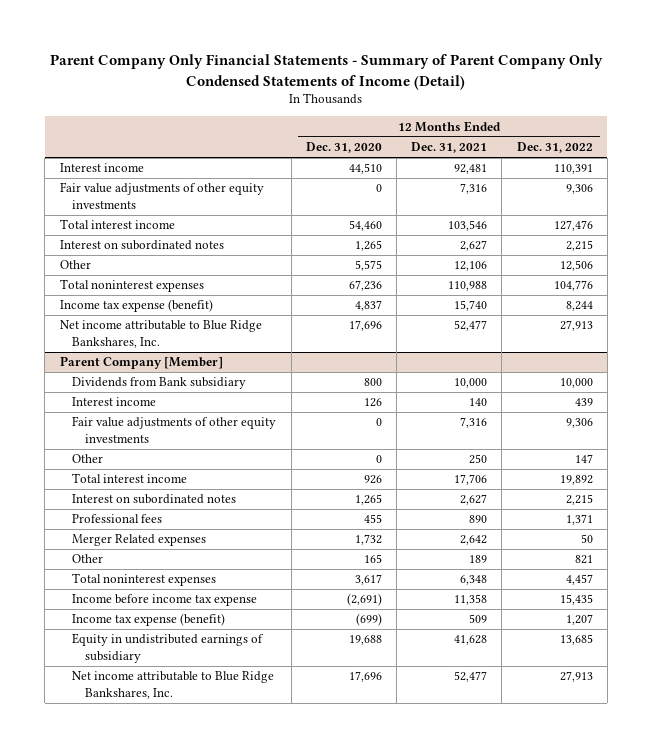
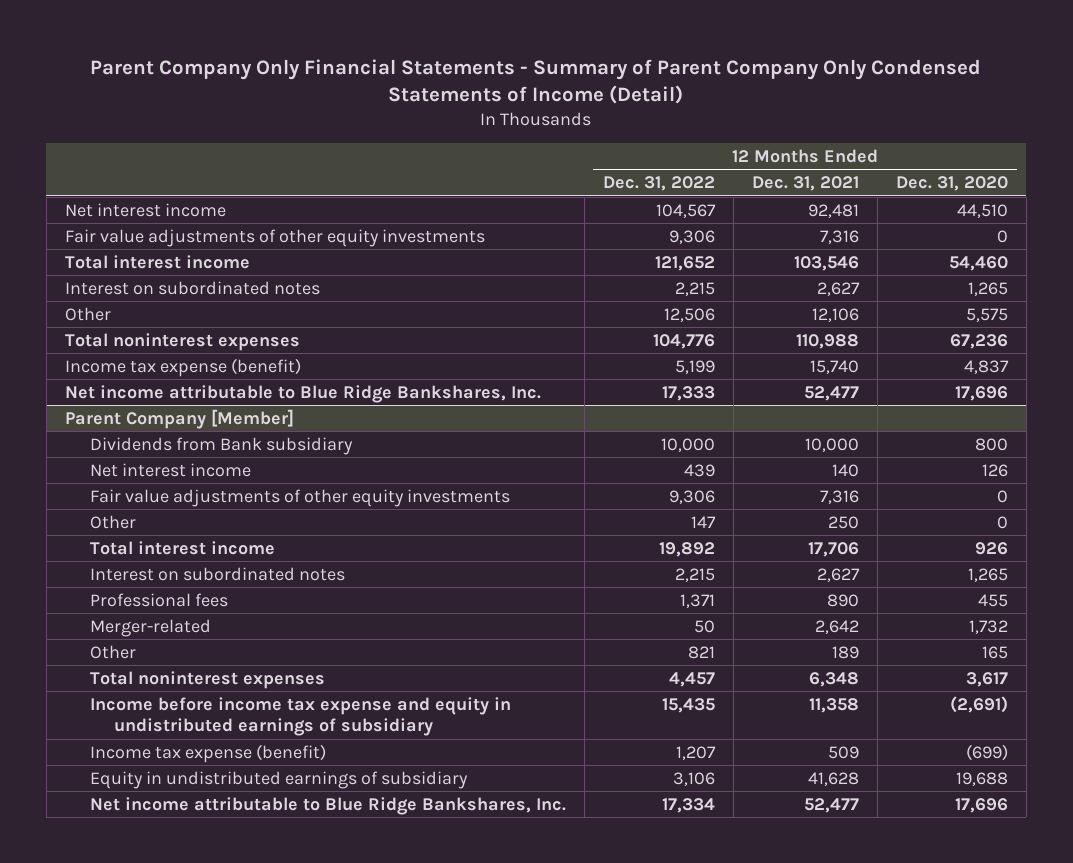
- | 12 Months Ended Dec. 31, 2020 | 12 Months Ended Dec. 31, 2021 | 12 Months Ended Dec. 31, 2022
+ | 12 Months Ended Dec. 31, 2022 | 12 Months Ended Dec. 31, 2021 | 12 Months Ended Dec. 31, 2020
- Interest income | 44,510 | 92,481 | 110,391
+ Net interest income | 104,567 | 92,481 | 44,510
- Total interest income | 54,460 | 103,546 | 127,476
+ Total interest income | 121,652 | 103,546 | 54,460
- Income tax expense (benefit) | 4,837 | 15,740 | 8,244
- Net income attributable to Blue Ridge Bankshares, Inc. | 17,696 | 52,477 | 27,913
+ Income tax expense (benefit) | 5,199 | 15,740 | 4,837
+ Net income attributable to Blue Ridge Bankshares, Inc. | 17,333 | 52,477 | 17,696
@ Parent Company [Member]
- Interest income | 126 | 140 | 439
+ Net interest income | 439 | 140 | 126
- Merger Related expenses | 1,732 | 2,642 | 50
+ Merger-related | 50 | 2,642 | 1,732
- Income before income tax expense | (2,691) | 11,358 | 15,435
+ Income before income tax expense and equity in undistributed earnings of subsidiary | 15,435 | 11,358 | (2,691)
- Equity in undistributed earnings of subsidiary | 19,688 | 41,628 | 13,685
- Net income attributable to Blue Ridge Bankshares, Inc. | 17,696 | 52,477 | 27,913
+ Equity in undistributed earnings of subsidiary | 3,106 | 41,628 | 19,688
+ Net income attributable to Blue Ridge Bankshares, Inc. | 17,334 | 52,477 | 17,696

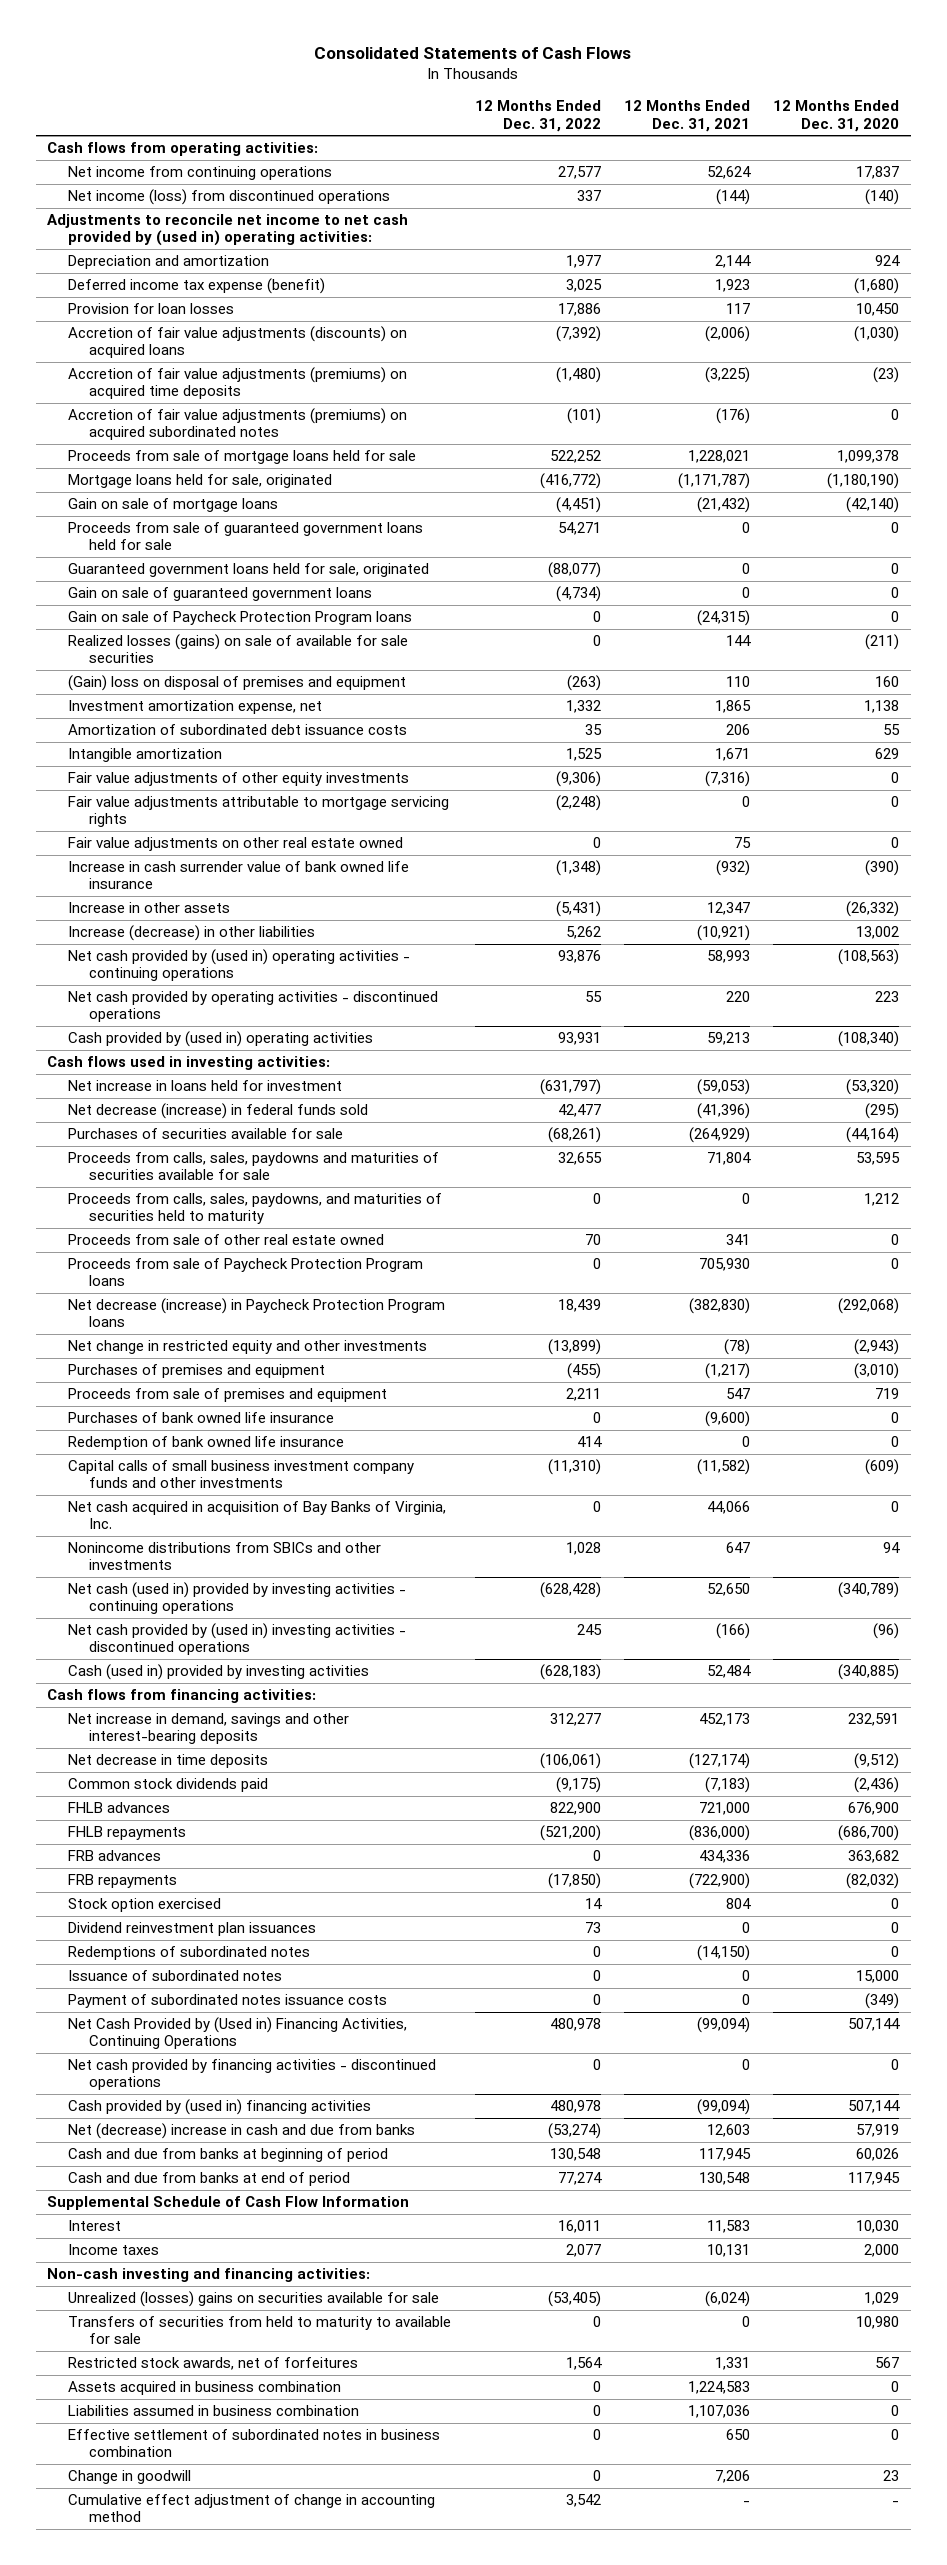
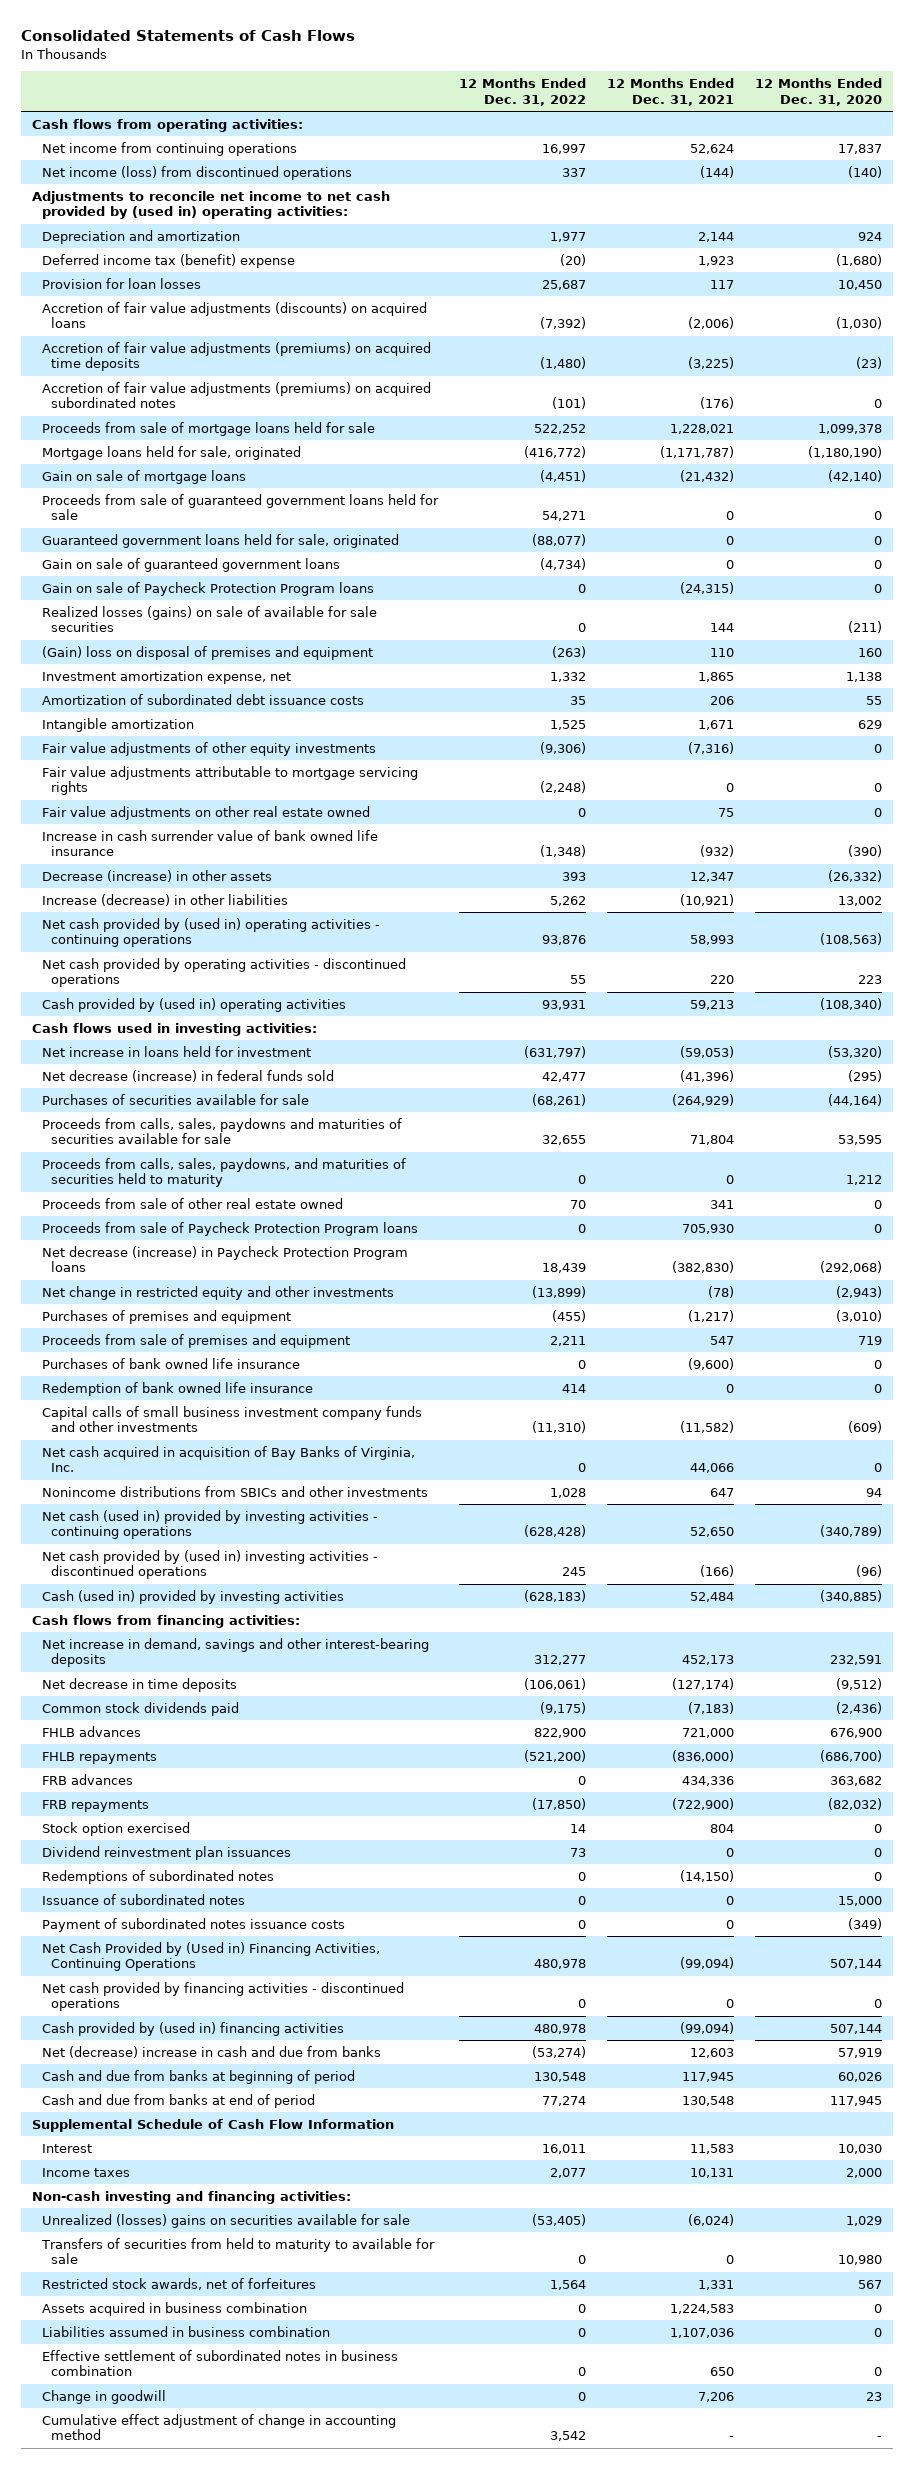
- Net income from continuing operations | 27,577 | 52,624 | 17,837
+ Net income from continuing operations | 16,997 | 52,624 | 17,837
- Deferred income tax expense (benefit) | 3,025 | 1,923 | (1,680)
- Provision for loan losses | 17,886 | 117 | 10,450
+ Deferred income tax (benefit) expense | (20) | 1,923 | (1,680)
+ Provision for loan losses | 25,687 | 117 | 10,450
- Increase in other assets | (5,431) | 12,347 | (26,332)
+ Decrease (increase) in other assets | 393 | 12,347 | (26,332)

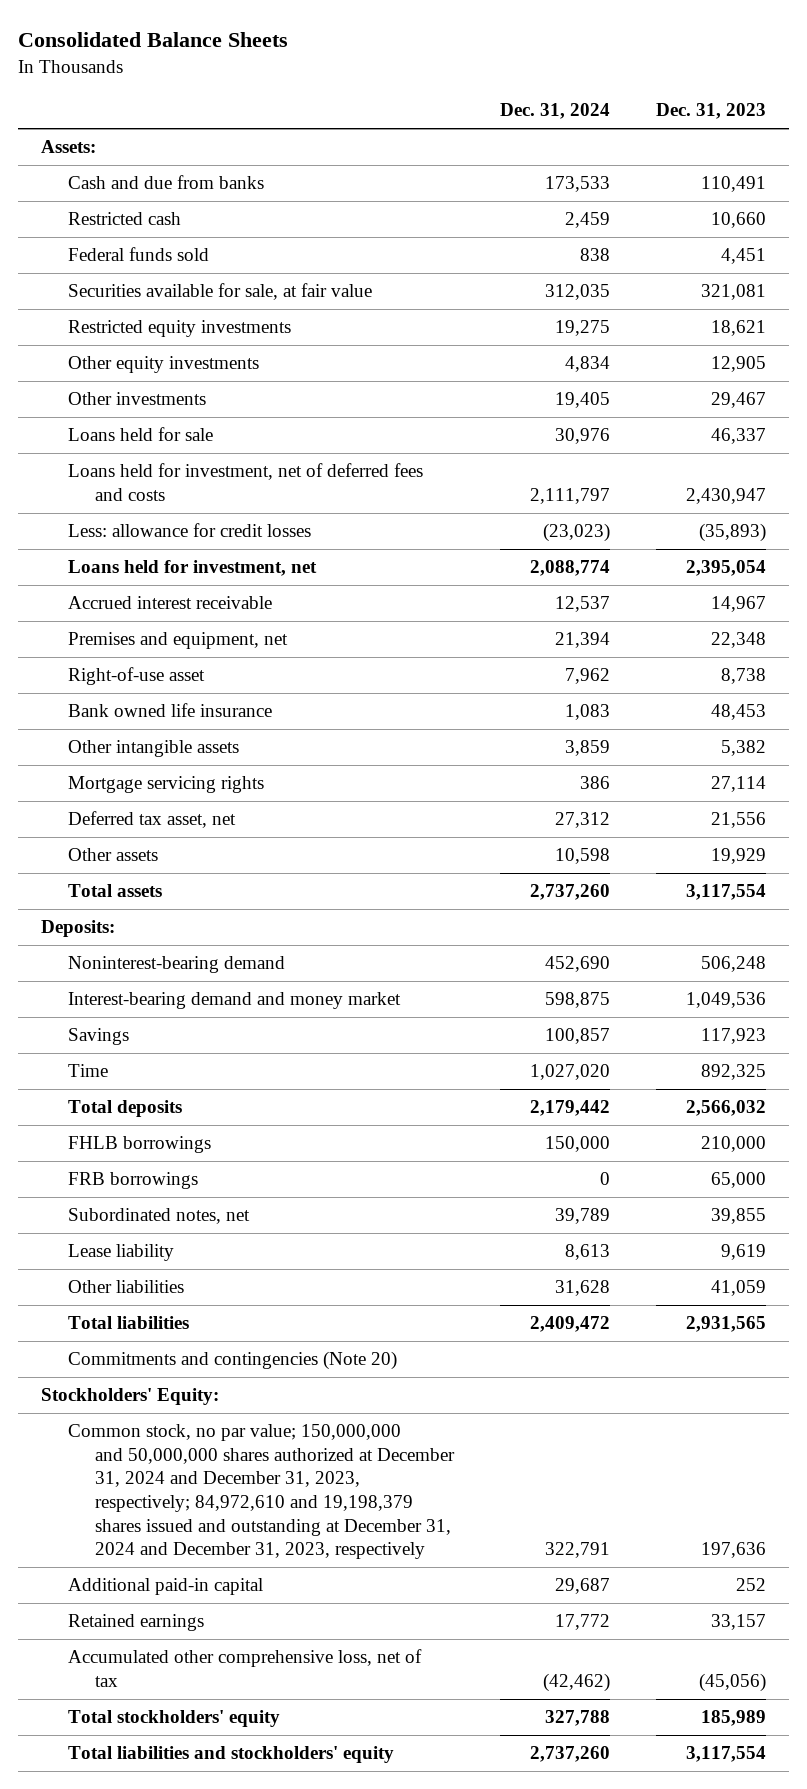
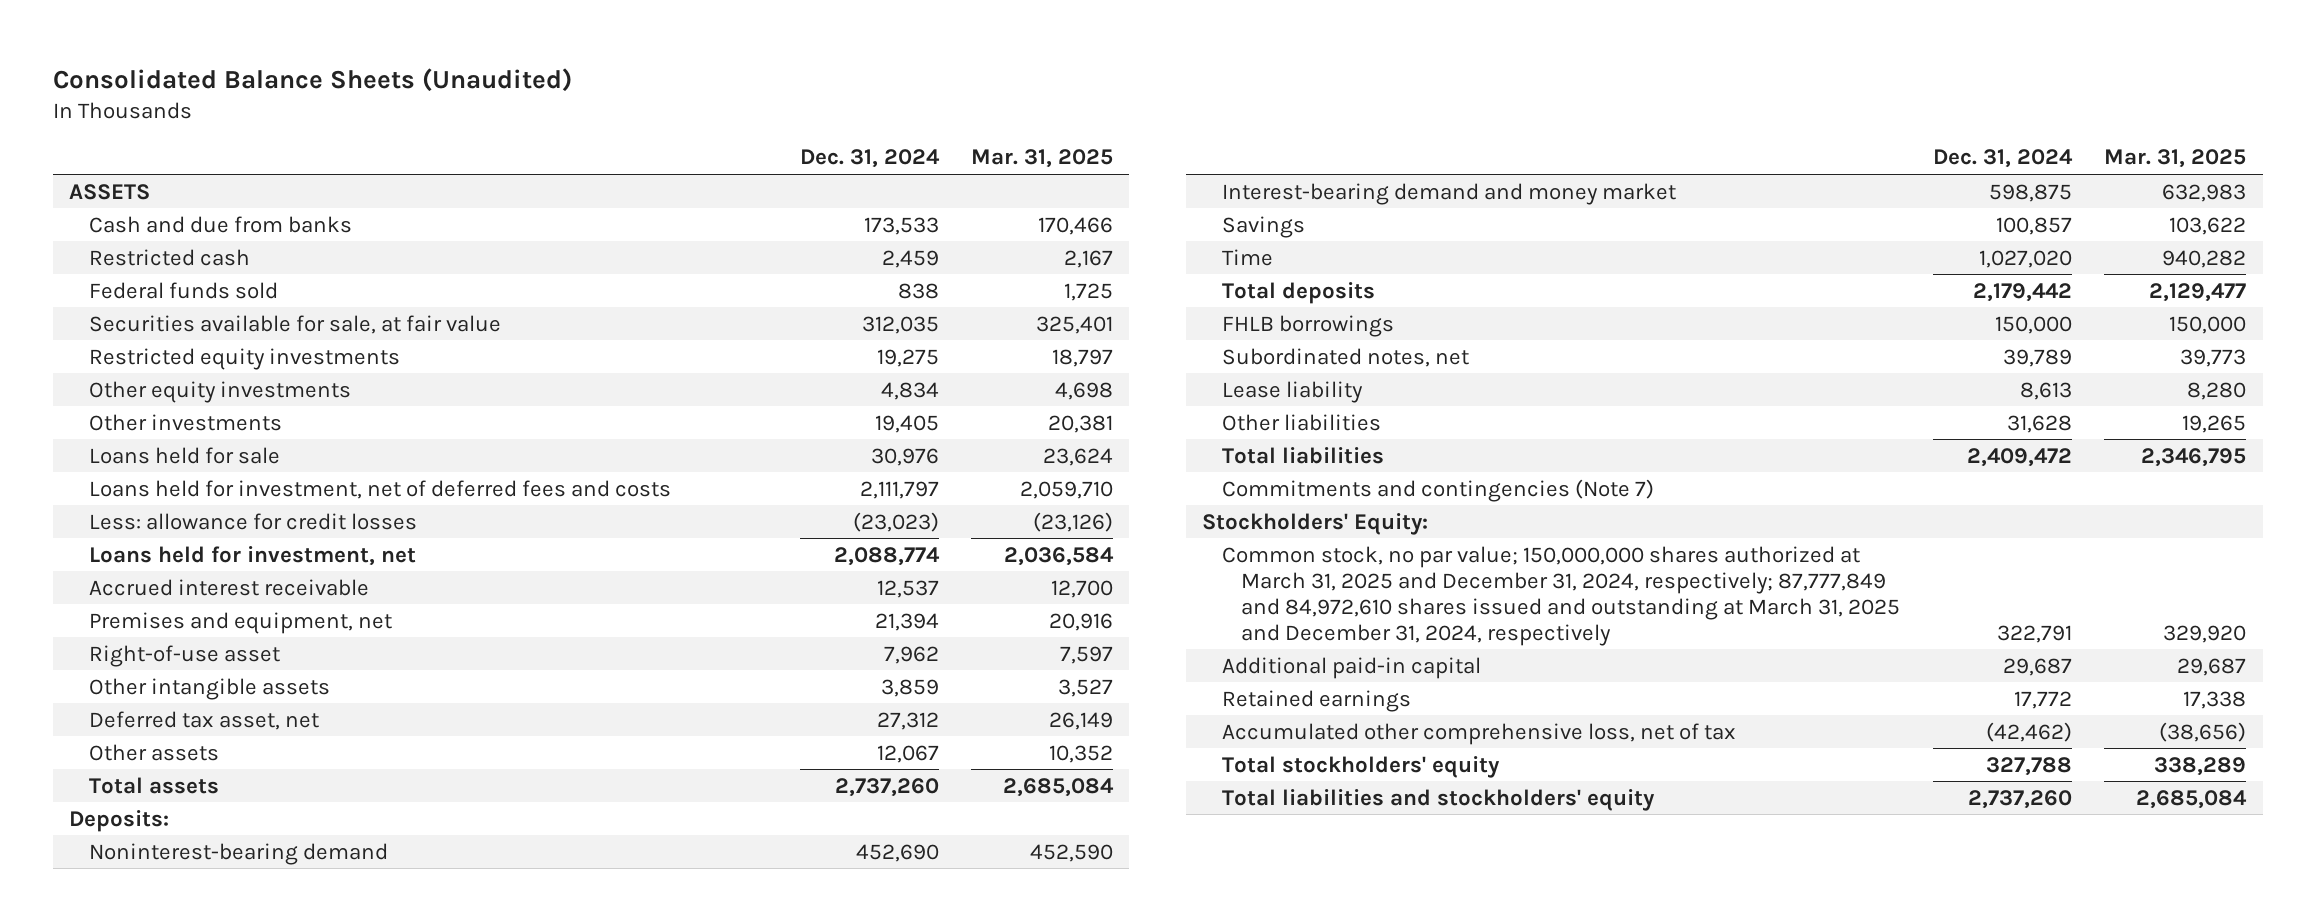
- Consolidated Balance Sheets
+ Consolidated Balance Sheets (Unaudited)
- | Dec. 31, 2024 | Dec. 31, 2023
+ | Dec. 31, 2024 | Mar. 31, 2025
- Assets:
+ ASSETS
- Bank owned life insurance | 1,083 | 48,453
- Mortgage servicing rights | 386 | 27,114
- Other assets | 10,598 | 19,929
+ Other assets | 12,067 | 10,352
- FRB borrowings | 0 | 65,000
- Commitments and contingencies (Note 20)
+ Commitments and contingencies (Note 7)
- Common stock, no par value; 150,000,000 and 50,000,000 shares authorized at December 31, 2024 and December 31, 2023, respectively; 84,972,610 and 19,198,379 shares issued and outstanding at December 31, 2024 and December 31, 2023, respectively | 322,791 | 197,636
+ Common stock, no par value; 150,000,000 shares authorized at March 31, 2025 and December 31, 2024, respectively; 87,777,849 and 84,972,610 shares issued and outstanding at March 31, 2025 and December 31, 2024, respectively | 322,791 | 329,920

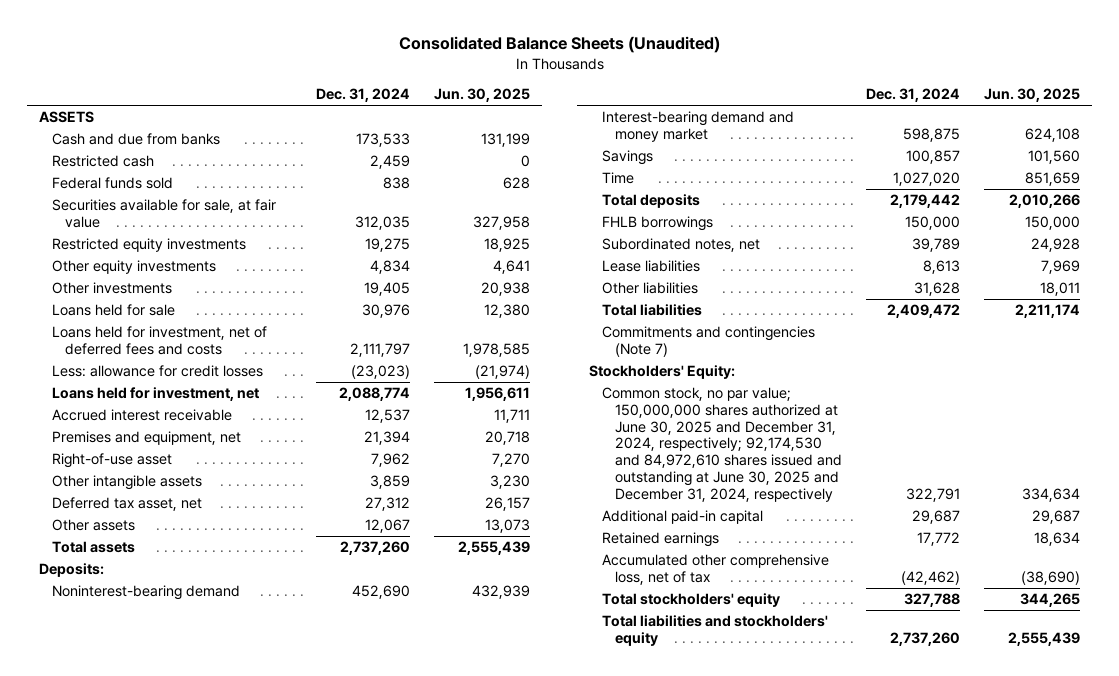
- | Dec. 31, 2024 | Mar. 31, 2025
+ | Dec. 31, 2024 | Jun. 30, 2025
- Lease liability | 8,613 | 8,280
+ Lease liabilities | 8,613 | 7,969
- Common stock, no par value; 150,000,000 shares authorized at March 31, 2025 and December 31, 2024, respectively; 87,777,849 and 84,972,610 shares issued and outstanding at March 31, 2025 and December 31, 2024, respectively | 322,791 | 329,920
+ Common stock, no par value; 150,000,000 shares authorized at June 30, 2025 and December 31, 2024, respectively; 92,174,530 and 84,972,610 shares issued and outstanding at June 30, 2025 and December 31, 2024, respectively | 322,791 | 334,634

